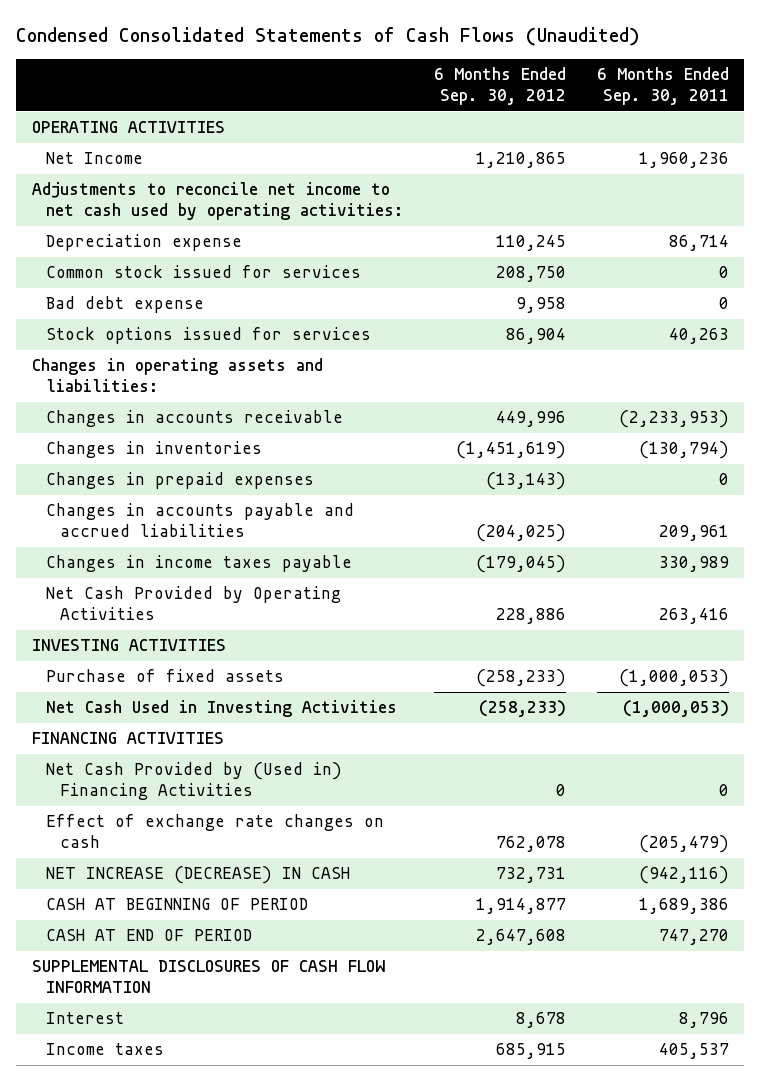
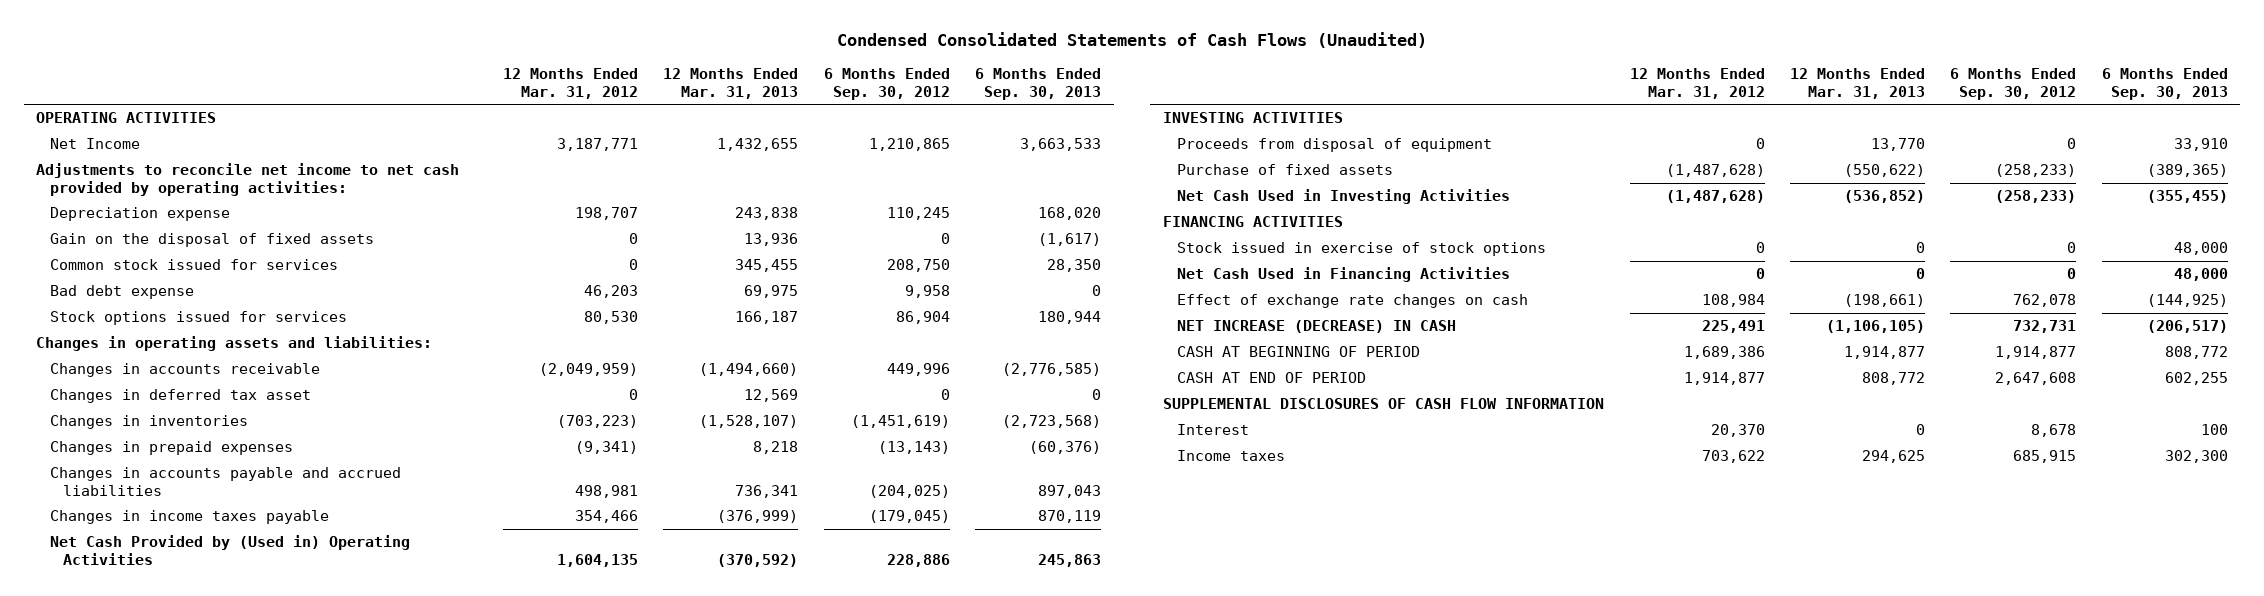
- | 6 Months Ended Sep. 30, 2012 | 6 Months Ended Sep. 30, 2011
+ | 12 Months Ended Mar. 31, 2012 | 12 Months Ended Mar. 31, 2013 | 6 Months Ended Sep. 30, 2012 | 6 Months Ended Sep. 30, 2013
- Adjustments to reconcile net income to net cash used by operating activities:
+ Adjustments to reconcile net income to net cash provided by operating activities:
+ Gain on the disposal of fixed assets | 0 | 13,936 | 0 | (1,617)
+ Changes in deferred tax asset | 0 | 12,569 | 0 | 0
- Net Cash Provided by Operating Activities | 228,886 | 263,416
+ Net Cash Provided by (Used in) Operating Activities | 1,604,135 | (370,592) | 228,886 | 245,863
+ Proceeds from disposal of equipment | 0 | 13,770 | 0 | 33,910
- Net Cash Provided by (Used in) Financing Activities | 0 | 0
+ Stock issued in exercise of stock options | 0 | 0 | 0 | 48,000
+ Net Cash Used in Financing Activities | 0 | 0 | 0 | 48,000

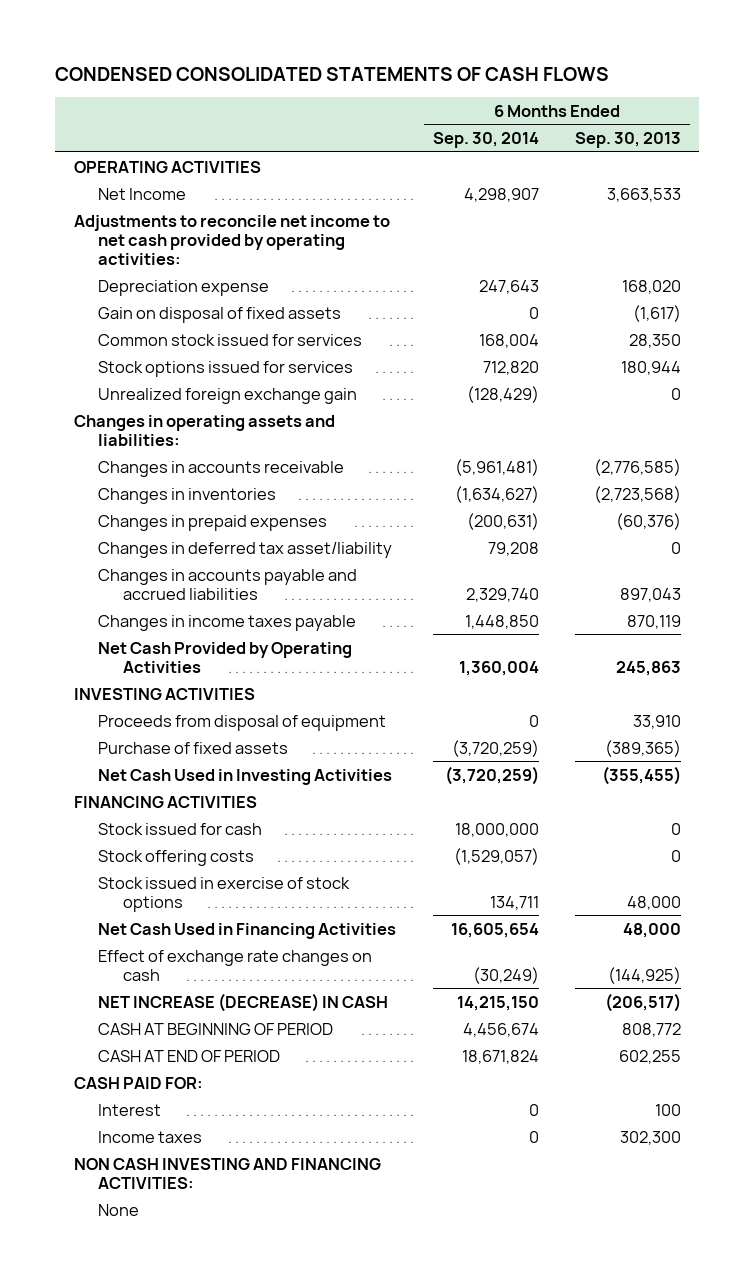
- Condensed Consolidated Statements of Cash Flows (Unaudited)
+ CONDENSED CONSOLIDATED STATEMENTS OF CASH FLOWS
- | 12 Months Ended Mar. 31, 2012 | 12 Months Ended Mar. 31, 2013 | 6 Months Ended Sep. 30, 2012 | 6 Months Ended Sep. 30, 2013
+ | 6 Months Ended Sep. 30, 2014 | 6 Months Ended Sep. 30, 2013
- Gain on the disposal of fixed assets | 0 | 13,936 | 0 | (1,617)
+ Gain on disposal of fixed assets | 0 | (1,617)
- Bad debt expense | 46,203 | 69,975 | 9,958 | 0
+ Unrealized foreign exchange gain | (128,429) | 0
- Changes in deferred tax asset | 0 | 12,569 | 0 | 0
+ Changes in deferred tax asset/liability | 79,208 | 0
- Net Cash Provided by (Used in) Operating Activities | 1,604,135 | (370,592) | 228,886 | 245,863
+ Net Cash Provided by Operating Activities | 1,360,004 | 245,863
+ Stock issued for cash | 18,000,000 | 0
+ Stock offering costs | (1,529,057) | 0
- SUPPLEMENTAL DISCLOSURES OF CASH FLOW INFORMATION
+ CASH PAID FOR:
+ NON CASH INVESTING AND FINANCING ACTIVITIES:
+ None

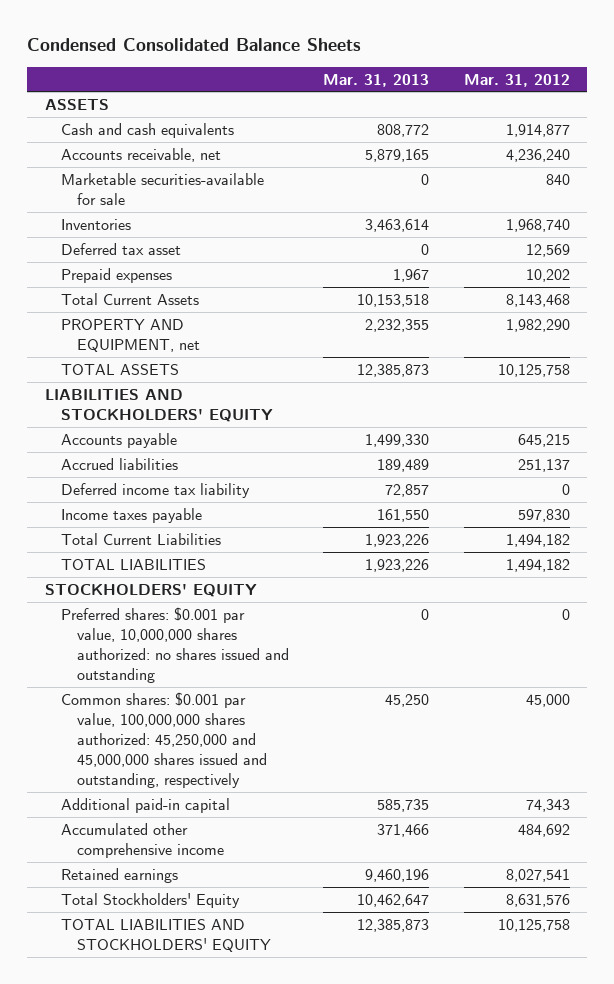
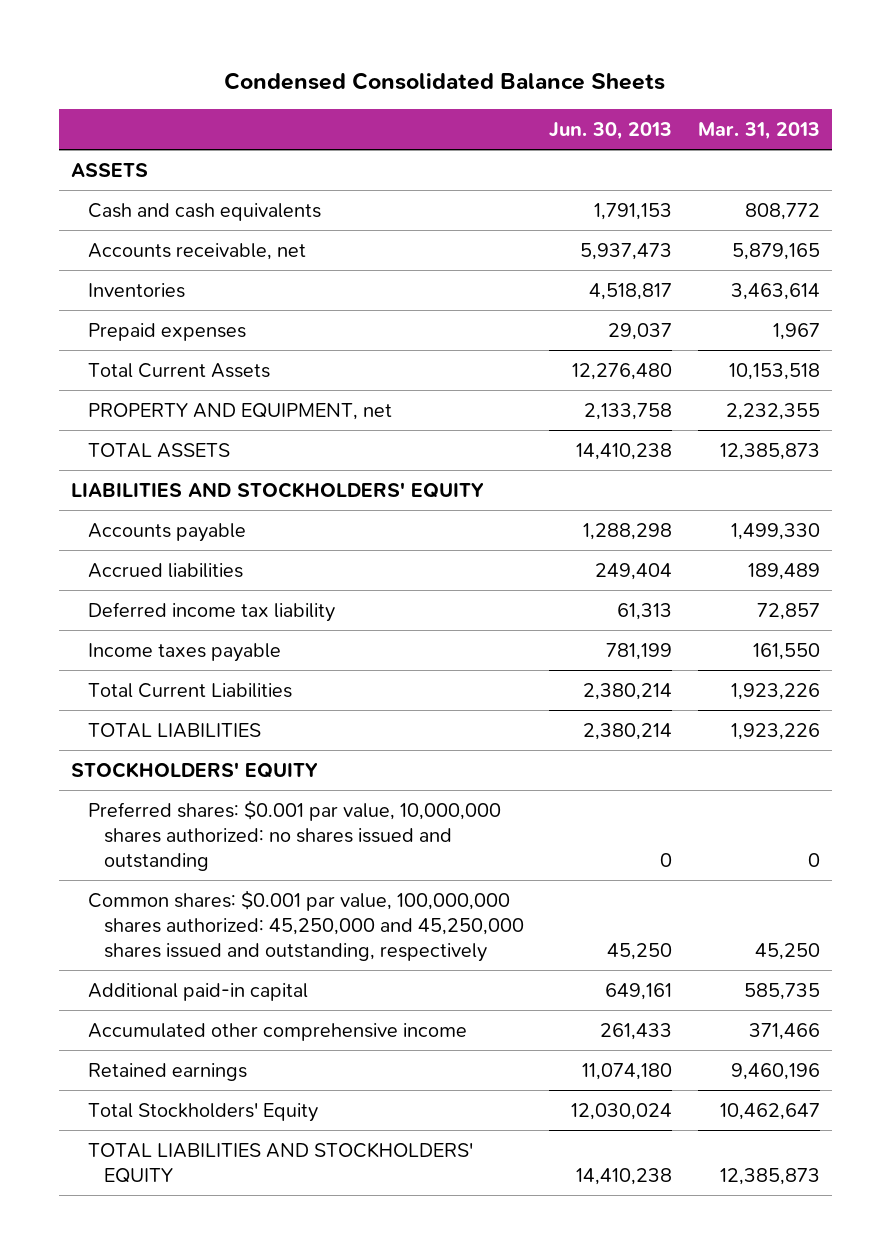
- | Mar. 31, 2013 | Mar. 31, 2012
+ | Jun. 30, 2013 | Mar. 31, 2013
- Marketable securities-available for sale | 0 | 840
- Deferred tax asset | 0 | 12,569
- Common shares: $0.001 par value, 100,000,000 shares authorized: 45,250,000 and 45,000,000 shares issued and outstanding, respectively | 45,250 | 45,000
+ Common shares: $0.001 par value, 100,000,000 shares authorized: 45,250,000 and 45,250,000 shares issued and outstanding, respectively | 45,250 | 45,250

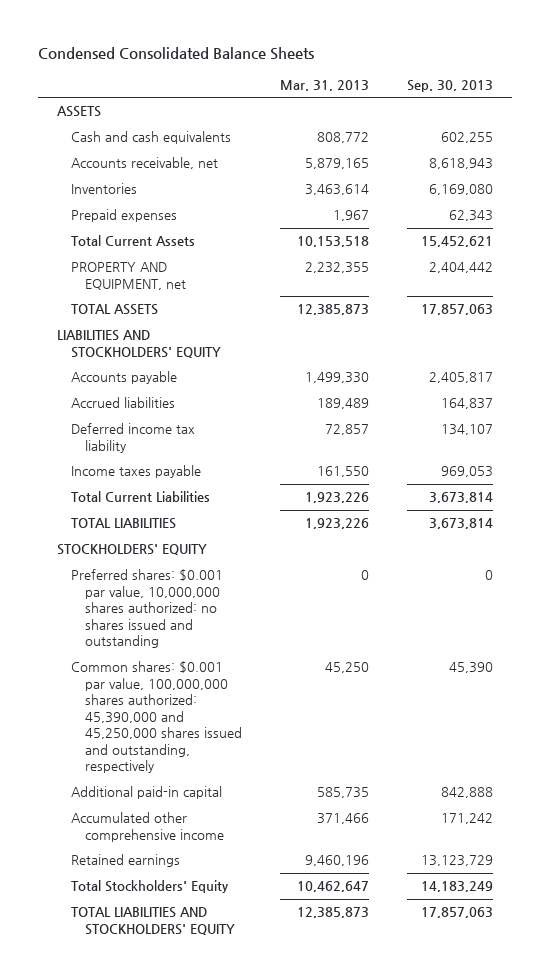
- | Jun. 30, 2013 | Mar. 31, 2013
+ | Mar. 31, 2013 | Sep. 30, 2013
- Common shares: $0.001 par value, 100,000,000 shares authorized: 45,250,000 and 45,250,000 shares issued and outstanding, respectively | 45,250 | 45,250
+ Common shares: $0.001 par value, 100,000,000 shares authorized: 45,390,000 and 45,250,000 shares issued and outstanding, respectively | 45,250 | 45,390

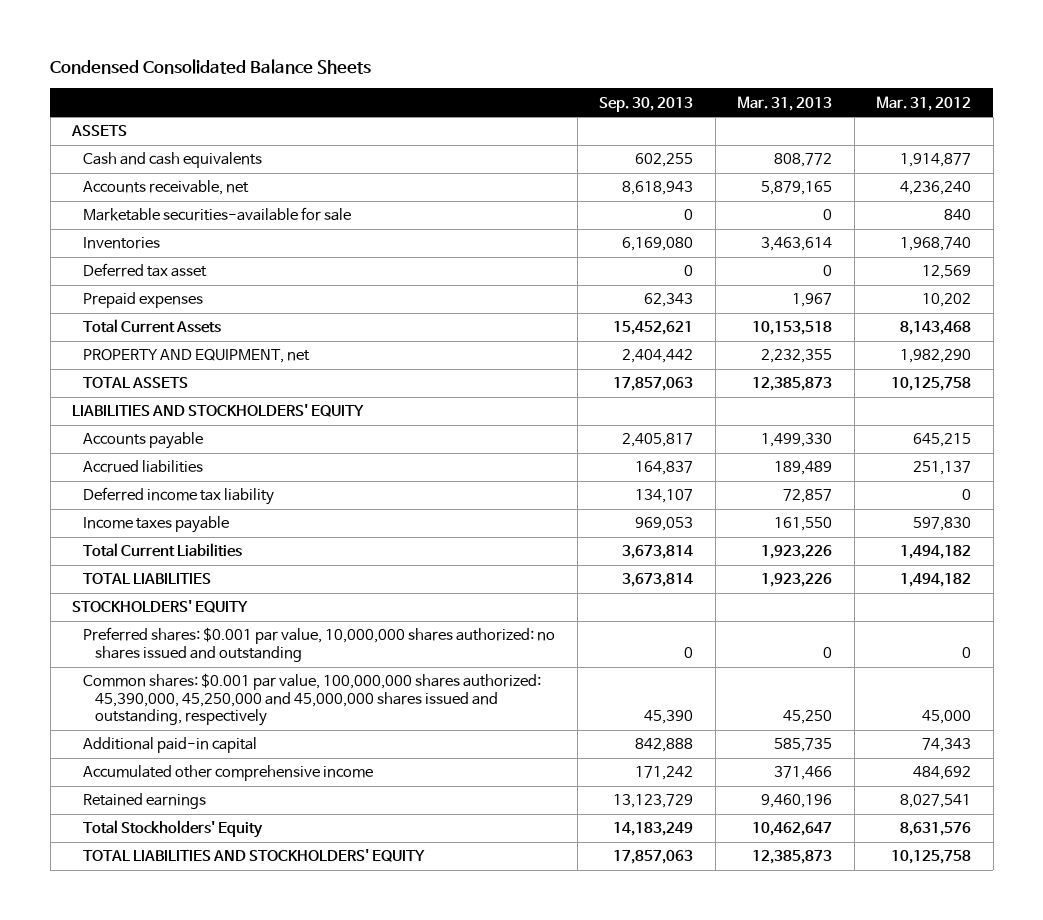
- | Mar. 31, 2013 | Sep. 30, 2013
+ | Sep. 30, 2013 | Mar. 31, 2013 | Mar. 31, 2012
+ Marketable securities-available for sale | 0 | 0 | 840
+ Deferred tax asset | 0 | 0 | 12,569
- Common shares: $0.001 par value, 100,000,000 shares authorized: 45,390,000 and 45,250,000 shares issued and outstanding, respectively | 45,250 | 45,390
+ Common shares: $0.001 par value, 100,000,000 shares authorized: 45,390,000, 45,250,000 and 45,000,000 shares issued and outstanding, respectively | 45,390 | 45,250 | 45,000

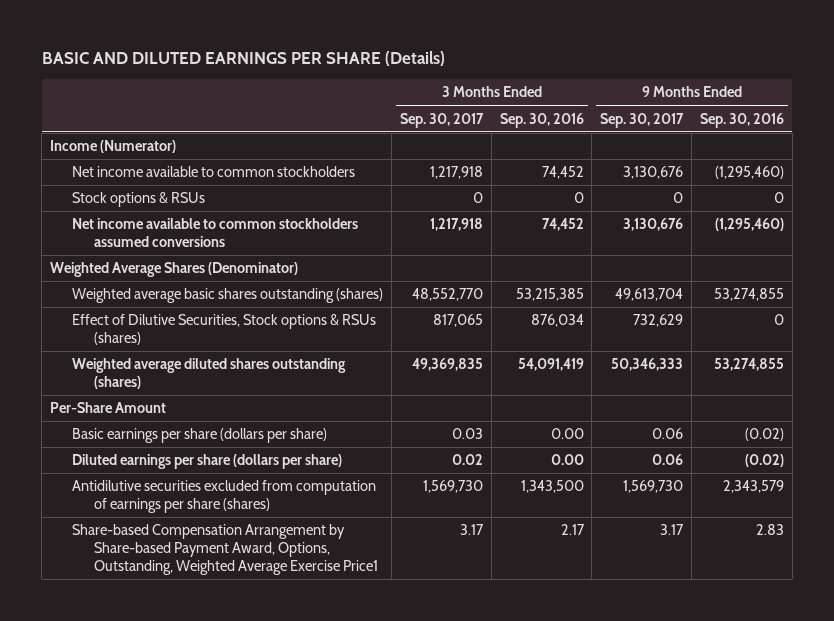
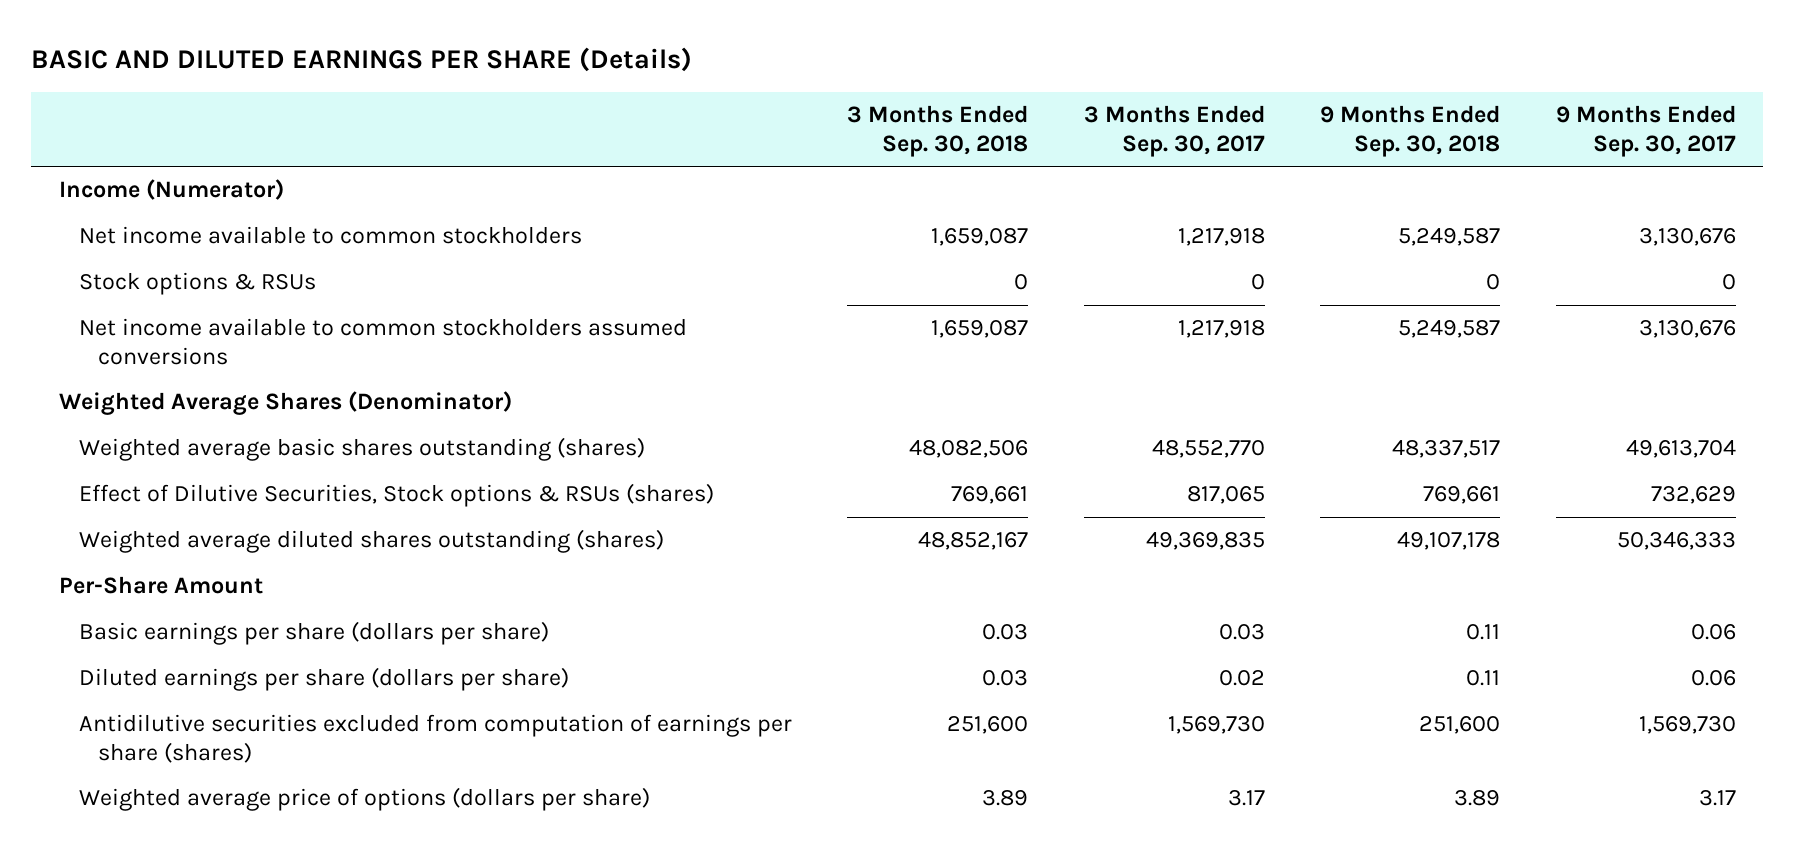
- | 3 Months Ended Sep. 30, 2017 | 3 Months Ended Sep. 30, 2016 | 9 Months Ended Sep. 30, 2017 | 9 Months Ended Sep. 30, 2016
+ | 3 Months Ended Sep. 30, 2018 | 3 Months Ended Sep. 30, 2017 | 9 Months Ended Sep. 30, 2018 | 9 Months Ended Sep. 30, 2017
- Share-based Compensation Arrangement by Share-based Payment Award, Options, Outstanding, Weighted Average Exercise Price1 | 3.17 | 2.17 | 3.17 | 2.83
+ Weighted average price of options (dollars per share) | 3.89 | 3.17 | 3.89 | 3.17

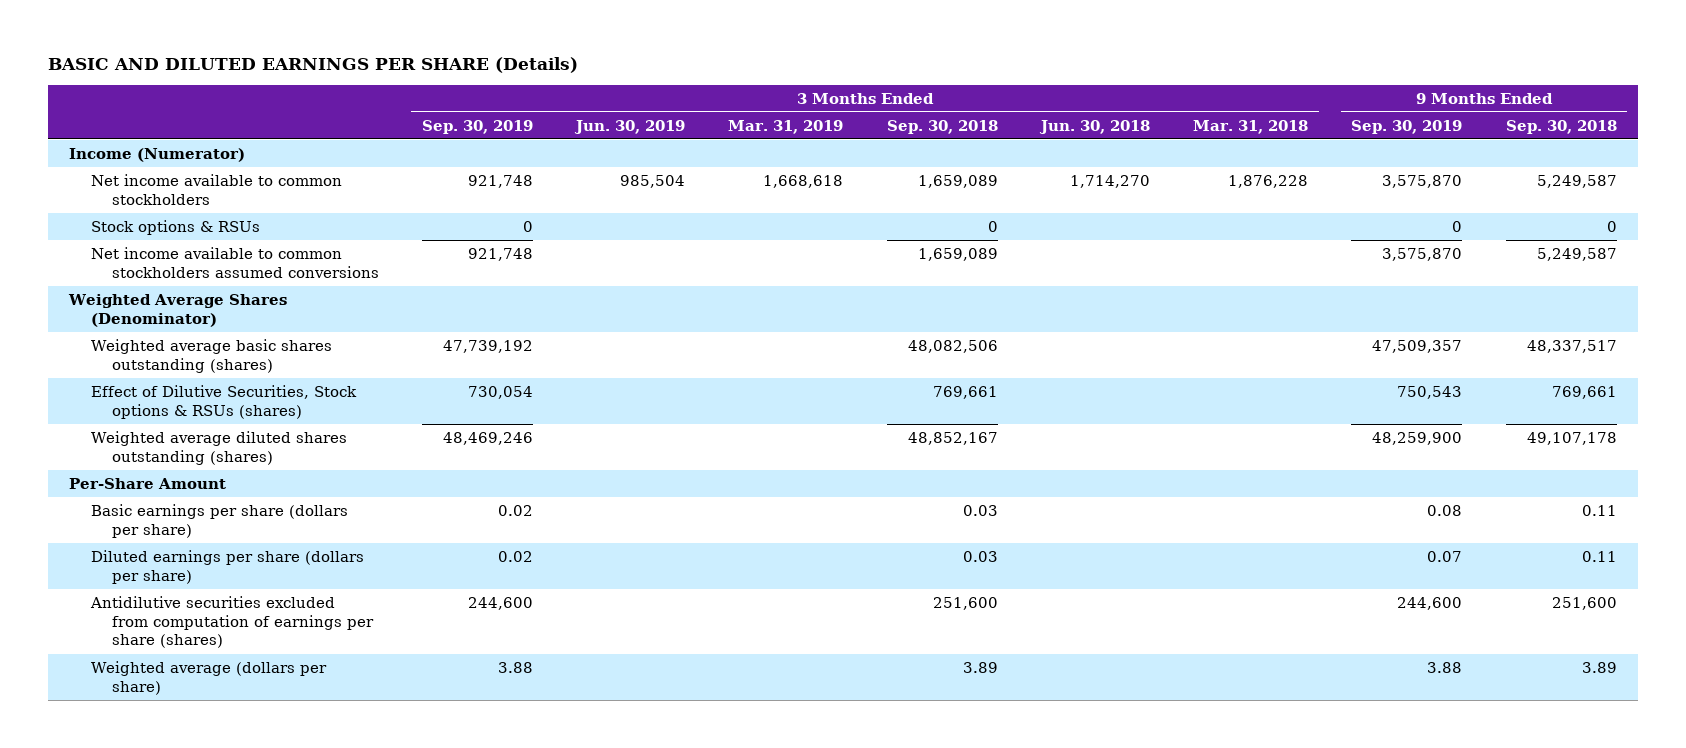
- | 3 Months Ended Sep. 30, 2018 | 3 Months Ended Sep. 30, 2017 | 9 Months Ended Sep. 30, 2018 | 9 Months Ended Sep. 30, 2017
+ | 3 Months Ended Sep. 30, 2019 | 3 Months Ended Jun. 30, 2019 | 3 Months Ended Mar. 31, 2019 | 3 Months Ended Sep. 30, 2018 | 3 Months Ended Jun. 30, 2018 | 3 Months Ended Mar. 31, 2018 | 9 Months Ended Sep. 30, 2019 | 9 Months Ended Sep. 30, 2018
- Net income available to common stockholders | 1,659,087 | 1,217,918 | 5,249,587 | 3,130,676
+ Net income available to common stockholders | 921,748 | 985,504 | 1,668,618 | 1,659,089 | 1,714,270 | 1,876,228 | 3,575,870 | 5,249,587
- Net income available to common stockholders assumed conversions | 1,659,087 | 1,217,918 | 5,249,587 | 3,130,676
+ Net income available to common stockholders assumed conversions | 921,748 | | | 1,659,089 | | | 3,575,870 | 5,249,587
- Weighted average price of options (dollars per share) | 3.89 | 3.17 | 3.89 | 3.17
+ Weighted average (dollars per share) | 3.88 | | | 3.89 | | | 3.88 | 3.89

